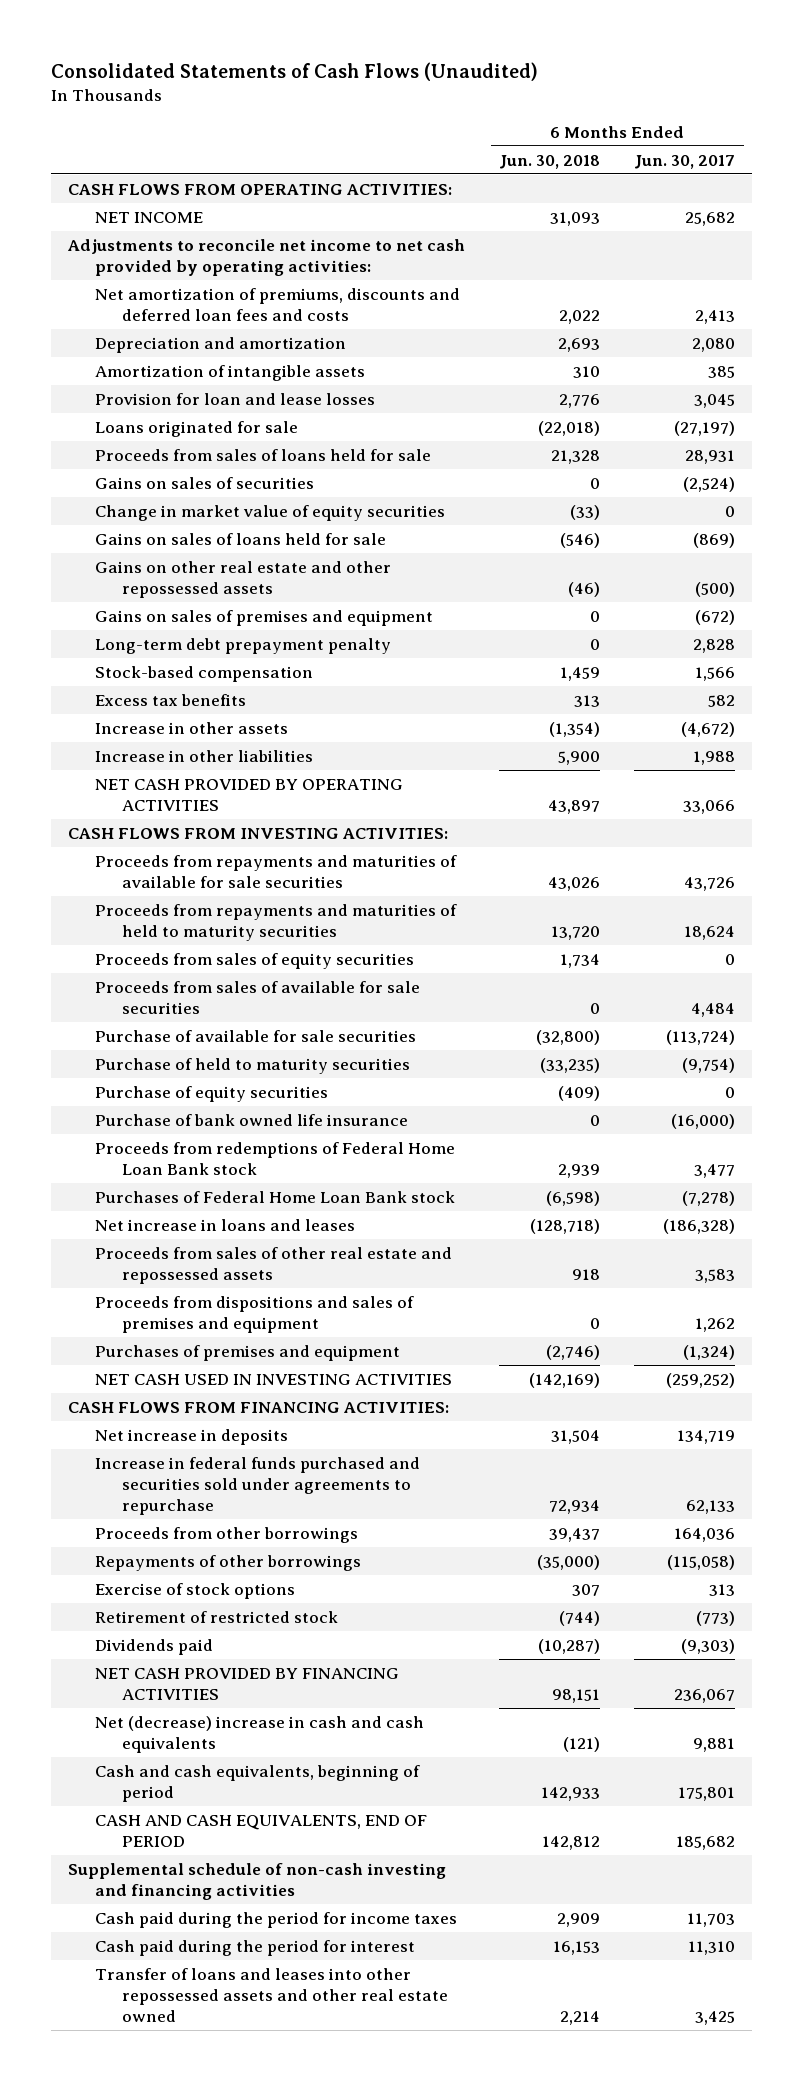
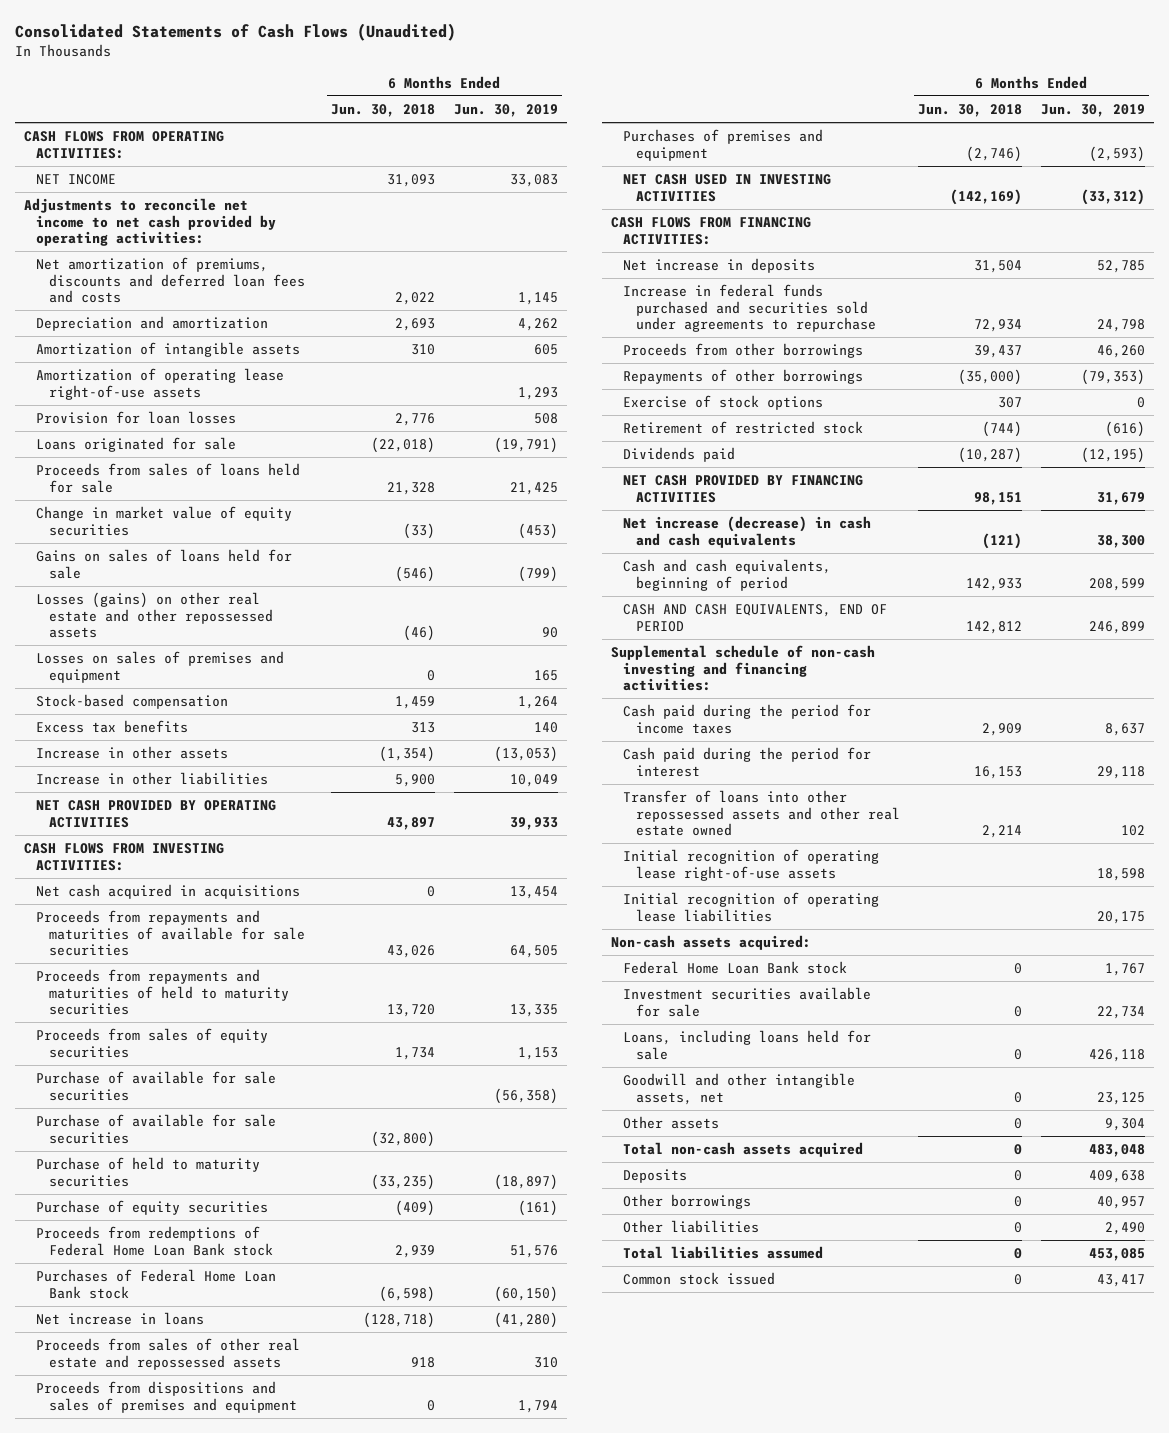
- | 6 Months Ended Jun. 30, 2018 | 6 Months Ended Jun. 30, 2017
+ | 6 Months Ended Jun. 30, 2018 | 6 Months Ended Jun. 30, 2019
- Provision for loan and lease losses | 2,776 | 3,045
+ Amortization of operating lease right-of-use assets | | 1,293
+ Provision for loan losses | 2,776 | 508
- Gains on sales of securities | 0 | (2,524)
- Gains on other real estate and other repossessed assets | (46) | (500)
- Gains on sales of premises and equipment | 0 | (672)
- Long-term debt prepayment penalty | 0 | 2,828
+ Losses (gains) on other real estate and other repossessed assets | (46) | 90
+ Losses on sales of premises and equipment | 0 | 165
+ Net cash acquired in acquisitions | 0 | 13,454
- Proceeds from sales of available for sale securities | 0 | 4,484
+ Purchase of available for sale securities | | (56,358)
- Purchase of bank owned life insurance | 0 | (16,000)
- Net increase in loans and leases | (128,718) | (186,328)
+ Net increase in loans | (128,718) | (41,280)
- Net (decrease) increase in cash and cash equivalents | (121) | 9,881
+ Net increase (decrease) in cash and cash equivalents | (121) | 38,300
- Supplemental schedule of non-cash investing and financing activities
+ Supplemental schedule of non-cash investing and financing activities:
- Transfer of loans and leases into other repossessed assets and other real estate owned | 2,214 | 3,425
+ Transfer of loans into other repossessed assets and other real estate owned | 2,214 | 102
+ Initial recognition of operating lease right-of-use assets | | 18,598
+ Initial recognition of operating lease liabilities | | 20,175
+ Non-cash assets acquired:
+ Federal Home Loan Bank stock | 0 | 1,767
+ Investment securities available for sale | 0 | 22,734
+ Loans, including loans held for sale | 0 | 426,118
+ Goodwill and other intangible assets, net | 0 | 23,125
+ Other assets | 0 | 9,304
+ Total non-cash assets acquired | 0 | 483,048
+ Deposits | 0 | 409,638
+ Other borrowings | 0 | 40,957
+ Other liabilities | 0 | 2,490
+ Total liabilities assumed | 0 | 453,085
+ Common stock issued | 0 | 43,417

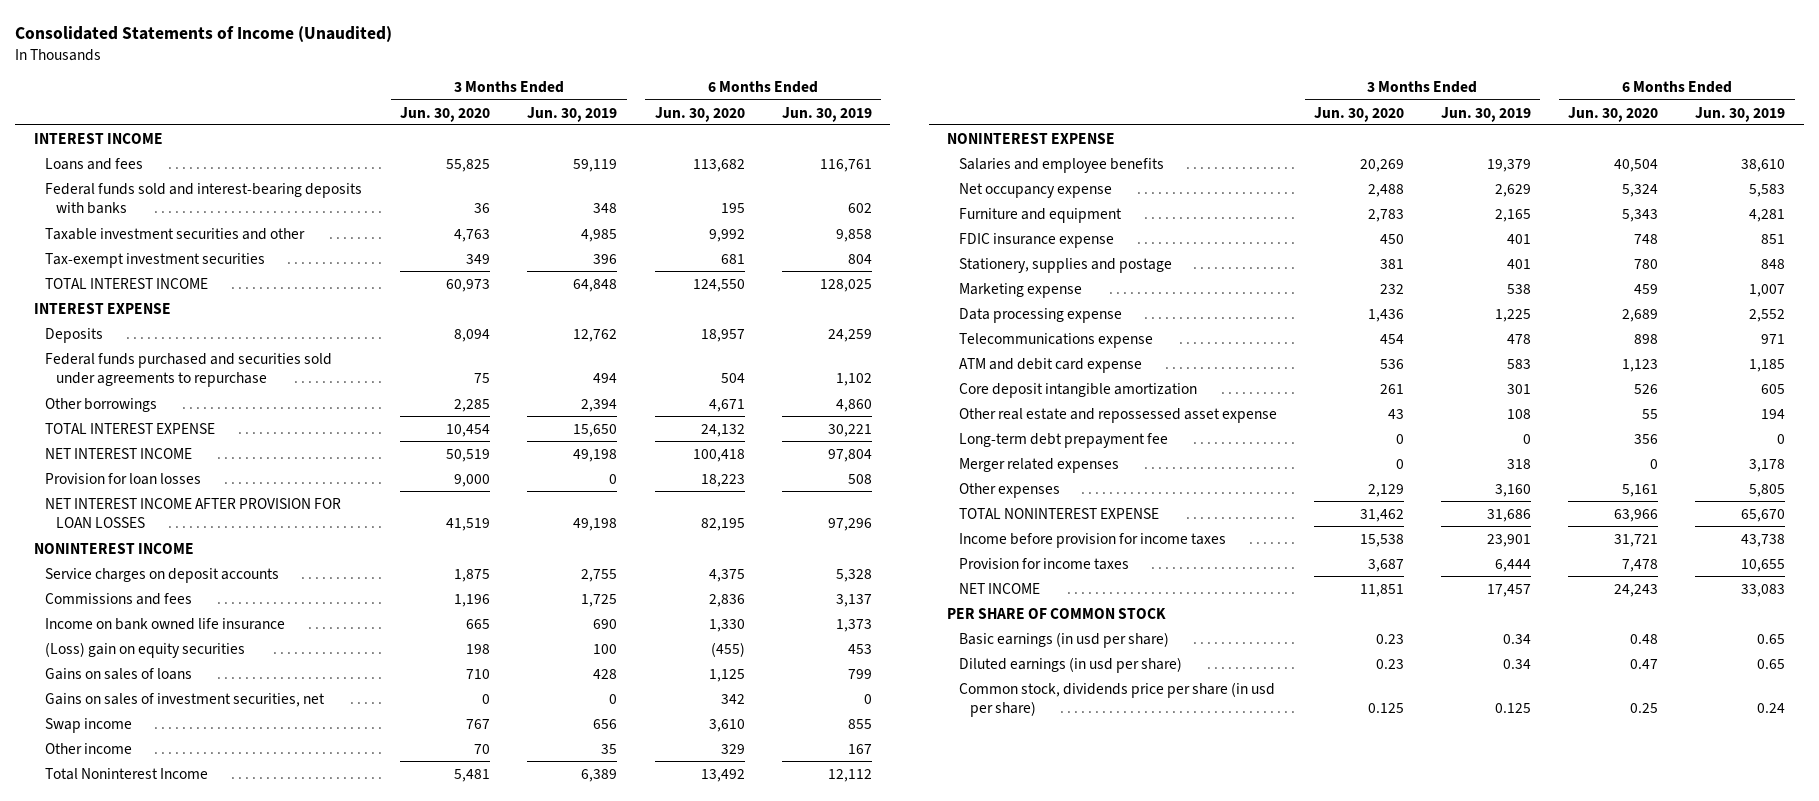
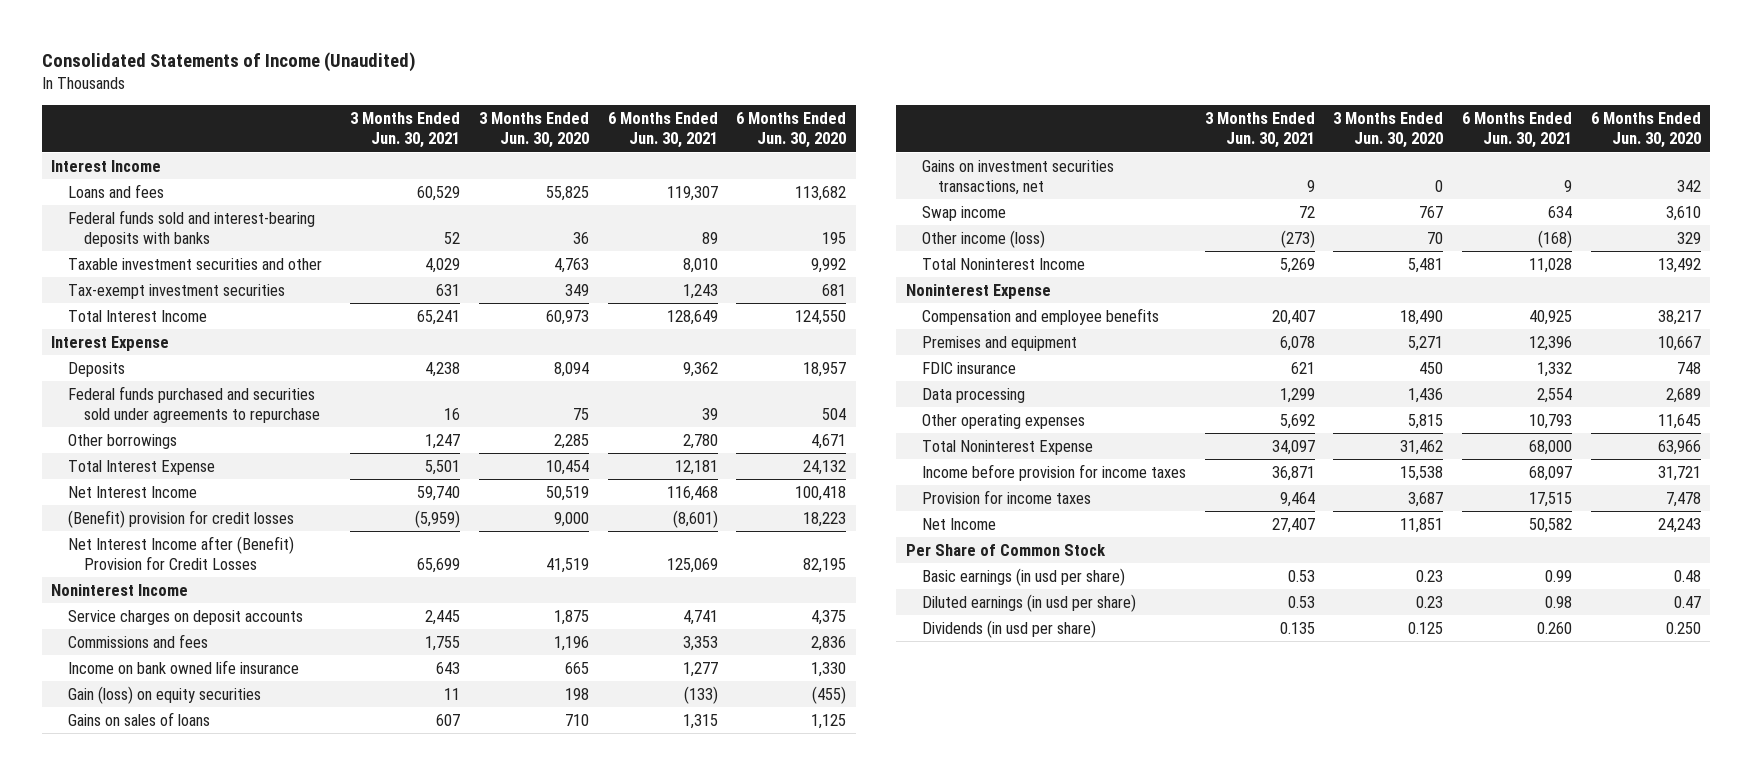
- | 3 Months Ended Jun. 30, 2020 | 3 Months Ended Jun. 30, 2019 | 6 Months Ended Jun. 30, 2020 | 6 Months Ended Jun. 30, 2019
+ | 3 Months Ended Jun. 30, 2021 | 3 Months Ended Jun. 30, 2020 | 6 Months Ended Jun. 30, 2021 | 6 Months Ended Jun. 30, 2020
- INTEREST INCOME
+ Interest Income
- TOTAL INTEREST INCOME | 60,973 | 64,848 | 124,550 | 128,025
- INTEREST EXPENSE
+ Total Interest Income | 65,241 | 60,973 | 128,649 | 124,550
+ Interest Expense
- TOTAL INTEREST EXPENSE | 10,454 | 15,650 | 24,132 | 30,221
- NET INTEREST INCOME | 50,519 | 49,198 | 100,418 | 97,804
- Provision for loan losses | 9,000 | 0 | 18,223 | 508
- NET INTEREST INCOME AFTER PROVISION FOR LOAN LOSSES | 41,519 | 49,198 | 82,195 | 97,296
- NONINTEREST INCOME
+ Total Interest Expense | 5,501 | 10,454 | 12,181 | 24,132
+ Net Interest Income | 59,740 | 50,519 | 116,468 | 100,418
+ (Benefit) provision for credit losses | (5,959) | 9,000 | (8,601) | 18,223
+ Net Interest Income after (Benefit) Provision for Credit Losses | 65,699 | 41,519 | 125,069 | 82,195
+ Noninterest Income
- (Loss) gain on equity securities | 198 | 100 | (455) | 453
+ Gain (loss) on equity securities | 11 | 198 | (133) | (455)
- Gains on sales of investment securities, net | 0 | 0 | 342 | 0
+ Gains on investment securities transactions, net | 9 | 0 | 9 | 342
- Other income | 70 | 35 | 329 | 167
+ Other income (loss) | (273) | 70 | (168) | 329
- NONINTEREST EXPENSE
- Salaries and employee benefits | 20,269 | 19,379 | 40,504 | 38,610
- Net occupancy expense | 2,488 | 2,629 | 5,324 | 5,583
- Furniture and equipment | 2,783 | 2,165 | 5,343 | 4,281
- FDIC insurance expense | 450 | 401 | 748 | 851
- Stationery, supplies and postage | 381 | 401 | 780 | 848
- Marketing expense | 232 | 538 | 459 | 1,007
- Data processing expense | 1,436 | 1,225 | 2,689 | 2,552
- Telecommunications expense | 454 | 478 | 898 | 971
- ATM and debit card expense | 536 | 583 | 1,123 | 1,185
- Core deposit intangible amortization | 261 | 301 | 526 | 605
- Other real estate and repossessed asset expense | 43 | 108 | 55 | 194
- Long-term debt prepayment fee | 0 | 0 | 356 | 0
- Merger related expenses | 0 | 318 | 0 | 3,178
- Other expenses | 2,129 | 3,160 | 5,161 | 5,805
- TOTAL NONINTEREST EXPENSE | 31,462 | 31,686 | 63,966 | 65,670
+ Noninterest Expense
+ Compensation and employee benefits | 20,407 | 18,490 | 40,925 | 38,217
+ Premises and equipment | 6,078 | 5,271 | 12,396 | 10,667
+ FDIC insurance | 621 | 450 | 1,332 | 748
+ Data processing | 1,299 | 1,436 | 2,554 | 2,689
+ Other operating expenses | 5,692 | 5,815 | 10,793 | 11,645
+ Total Noninterest Expense | 34,097 | 31,462 | 68,000 | 63,966
- NET INCOME | 11,851 | 17,457 | 24,243 | 33,083
- PER SHARE OF COMMON STOCK
+ Net Income | 27,407 | 11,851 | 50,582 | 24,243
+ Per Share of Common Stock
- Common stock, dividends price per share (in usd per share) | 0.125 | 0.125 | 0.25 | 0.24
+ Dividends (in usd per share) | 0.135 | 0.125 | 0.260 | 0.250

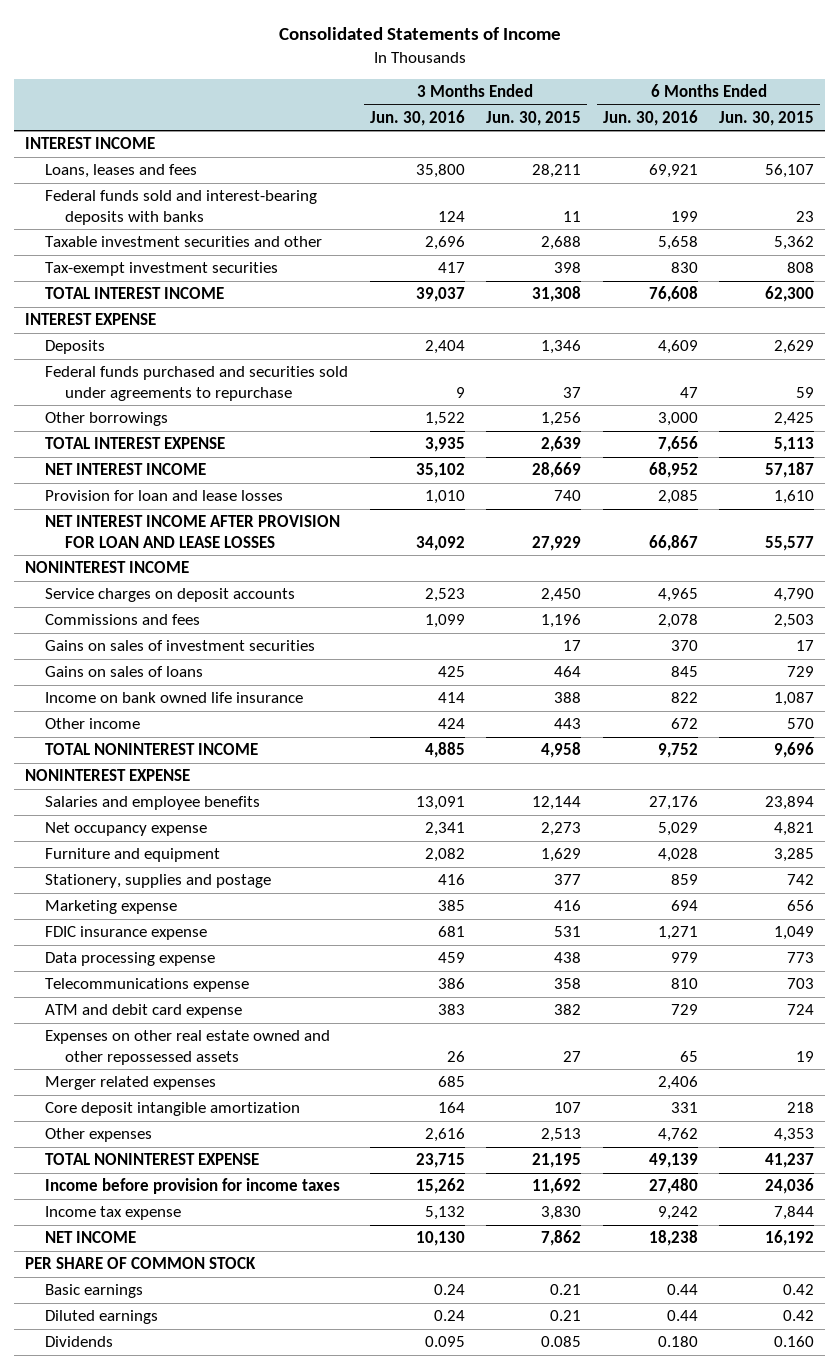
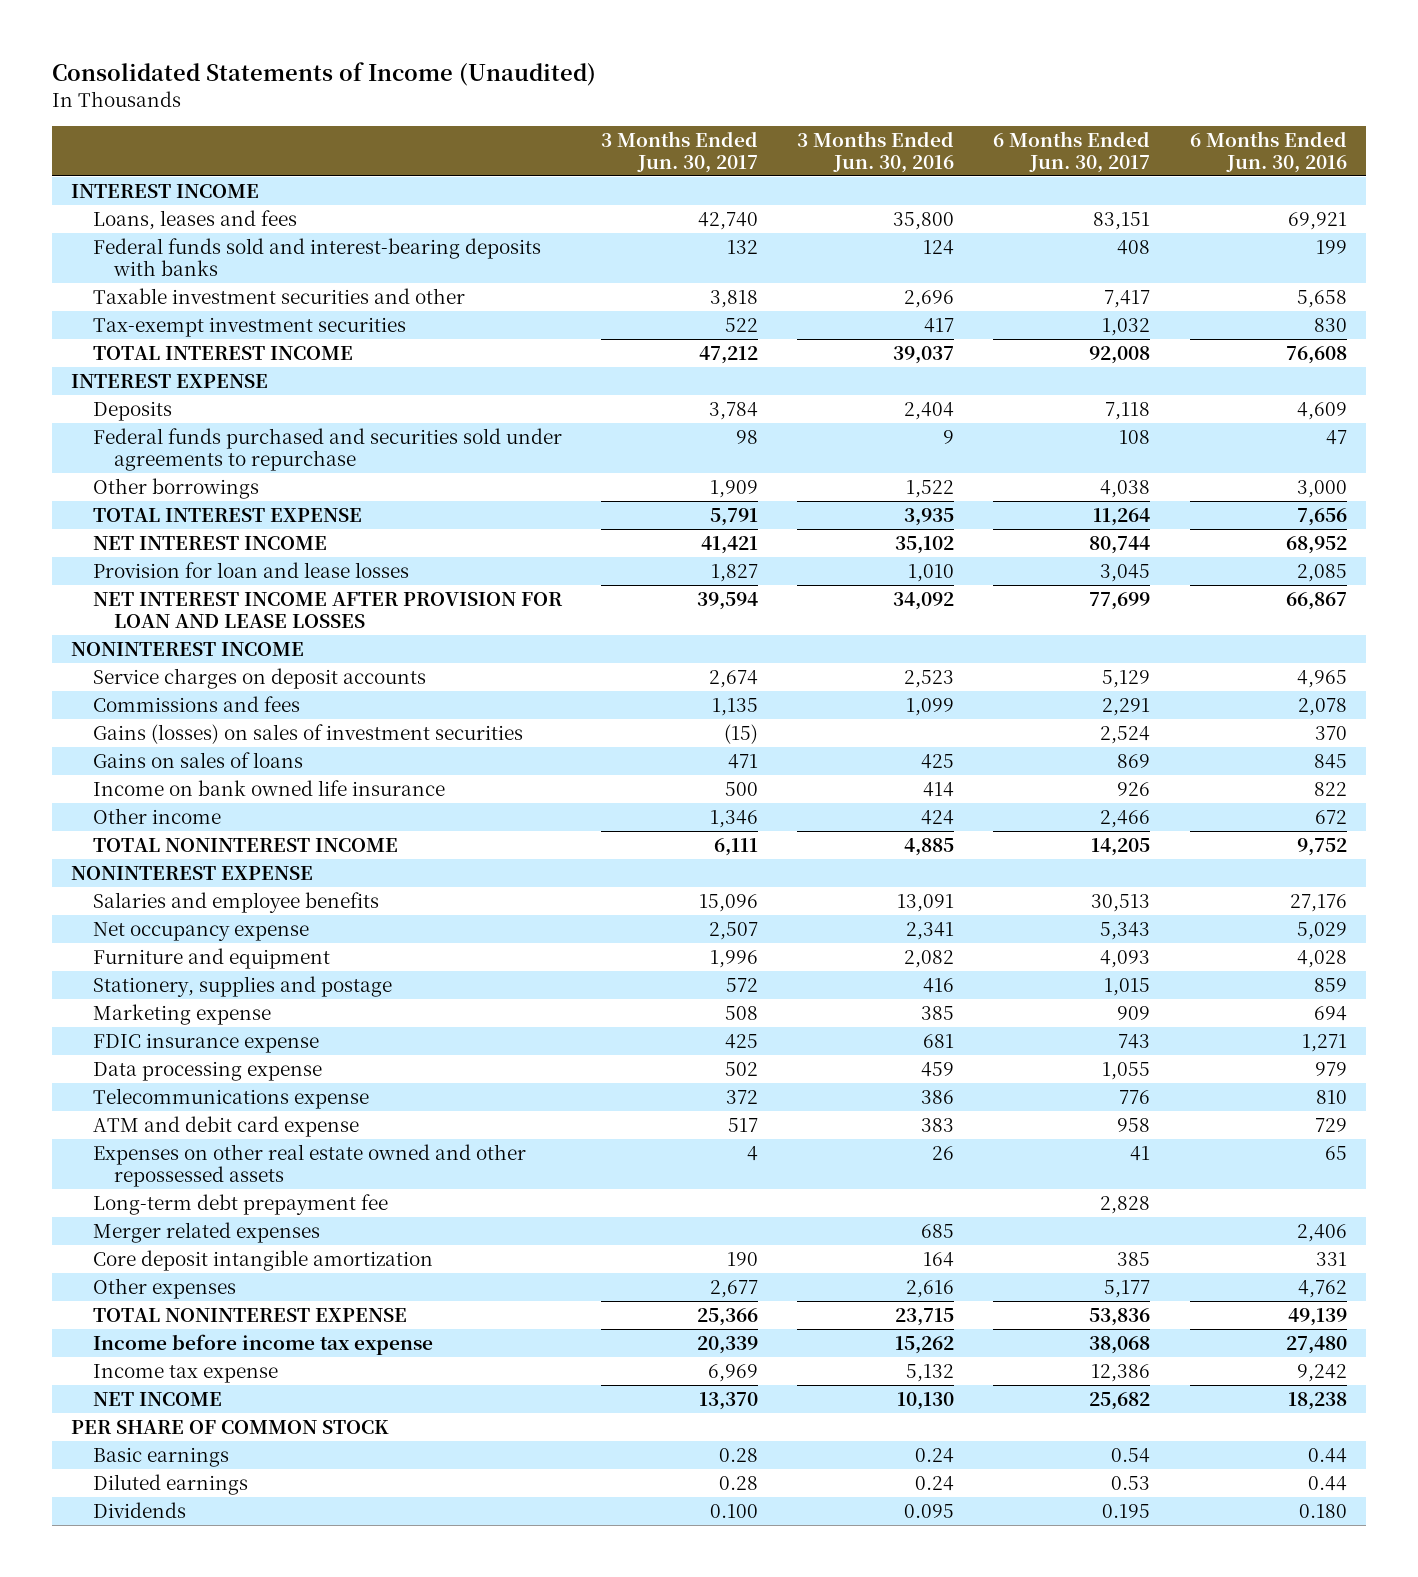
- Consolidated Statements of Income
+ Consolidated Statements of Income (Unaudited)
- | 3 Months Ended Jun. 30, 2016 | 3 Months Ended Jun. 30, 2015 | 6 Months Ended Jun. 30, 2016 | 6 Months Ended Jun. 30, 2015
+ | 3 Months Ended Jun. 30, 2017 | 3 Months Ended Jun. 30, 2016 | 6 Months Ended Jun. 30, 2017 | 6 Months Ended Jun. 30, 2016
- Gains on sales of investment securities | | 17 | 370 | 17
+ Gains (losses) on sales of investment securities | (15) | | 2,524 | 370
+ Long-term debt prepayment fee | | | 2,828 |
- Income before provision for income taxes | 15,262 | 11,692 | 27,480 | 24,036
+ Income before income tax expense | 20,339 | 15,262 | 38,068 | 27,480

